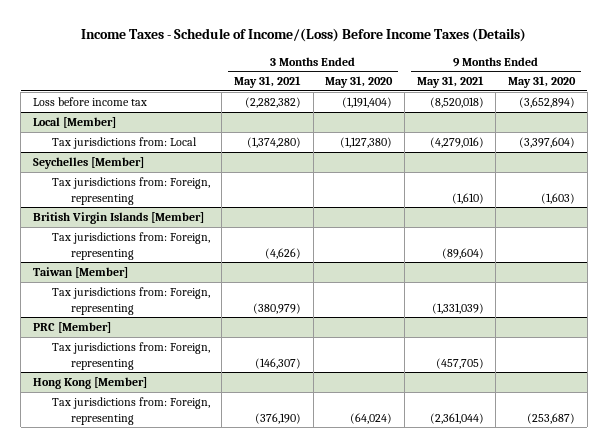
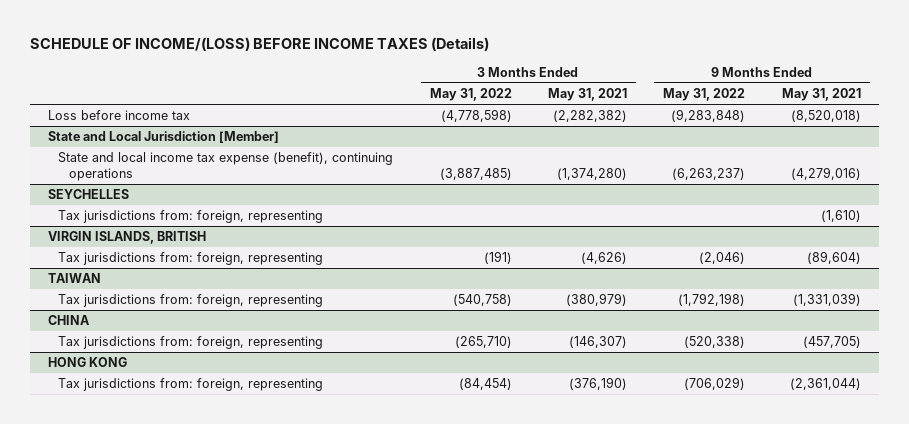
- Income Taxes - Schedule of Income/(Loss) Before Income Taxes (Details)
+ SCHEDULE OF INCOME/(LOSS) BEFORE INCOME TAXES (Details)
- | 3 Months Ended May 31, 2021 | 3 Months Ended May 31, 2020 | 9 Months Ended May 31, 2021 | 9 Months Ended May 31, 2020
+ | 3 Months Ended May 31, 2022 | 3 Months Ended May 31, 2021 | 9 Months Ended May 31, 2022 | 9 Months Ended May 31, 2021
- Local [Member]
- Tax jurisdictions from: Local | (1,374,280) | (1,127,380) | (4,279,016) | (3,397,604)
- Seychelles [Member]
- Tax jurisdictions from: Foreign, representing | | | (1,610) | (1,603)
- British Virgin Islands [Member]
- Tax jurisdictions from: Foreign, representing | (4,626) | | (89,604) |
- Taiwan [Member]
- Tax jurisdictions from: Foreign, representing | (380,979) | | (1,331,039) |
- PRC [Member]
- Tax jurisdictions from: Foreign, representing | (146,307) | | (457,705) |
- Hong Kong [Member]
- Tax jurisdictions from: Foreign, representing | (376,190) | (64,024) | (2,361,044) | (253,687)
+ State and Local Jurisdiction [Member]
+ State and local income tax expense (benefit), continuing operations | (3,887,485) | (1,374,280) | (6,263,237) | (4,279,016)
+ SEYCHELLES
+ Tax jurisdictions from: foreign, representing | | | | (1,610)
+ VIRGIN ISLANDS, BRITISH
+ Tax jurisdictions from: foreign, representing | (191) | (4,626) | (2,046) | (89,604)
+ TAIWAN
+ Tax jurisdictions from: foreign, representing | (540,758) | (380,979) | (1,792,198) | (1,331,039)
+ CHINA
+ Tax jurisdictions from: foreign, representing | (265,710) | (146,307) | (520,338) | (457,705)
+ HONG KONG
+ Tax jurisdictions from: foreign, representing | (84,454) | (376,190) | (706,029) | (2,361,044)

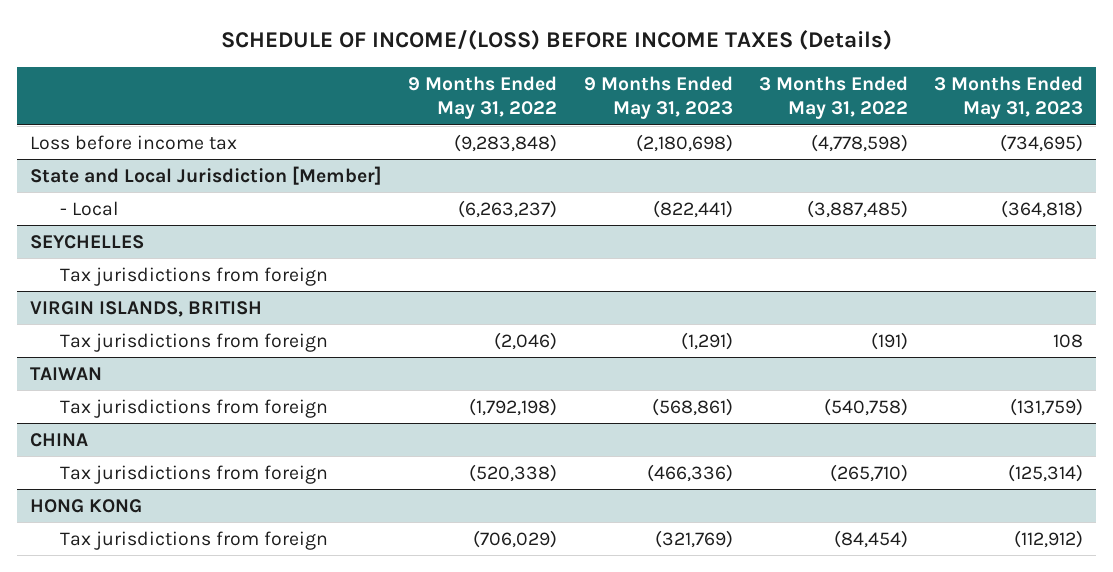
- | 3 Months Ended May 31, 2022 | 3 Months Ended May 31, 2021 | 9 Months Ended May 31, 2022 | 9 Months Ended May 31, 2021
+ | 9 Months Ended May 31, 2022 | 9 Months Ended May 31, 2023 | 3 Months Ended May 31, 2022 | 3 Months Ended May 31, 2023
@ State and Local Jurisdiction [Member]
- State and local income tax expense (benefit), continuing operations | (3,887,485) | (1,374,280) | (6,263,237) | (4,279,016)
+ - Local | (6,263,237) | (822,441) | (3,887,485) | (364,818)
@ SEYCHELLES
- Tax jurisdictions from: foreign, representing | | | | (1,610)
+ Tax jurisdictions from foreign
@ VIRGIN ISLANDS, BRITISH
- Tax jurisdictions from: foreign, representing | (191) | (4,626) | (2,046) | (89,604)
+ Tax jurisdictions from foreign | (2,046) | (1,291) | (191) | 108
@ TAIWAN
- Tax jurisdictions from: foreign, representing | (540,758) | (380,979) | (1,792,198) | (1,331,039)
+ Tax jurisdictions from foreign | (1,792,198) | (568,861) | (540,758) | (131,759)
@ CHINA
- Tax jurisdictions from: foreign, representing | (265,710) | (146,307) | (520,338) | (457,705)
+ Tax jurisdictions from foreign | (520,338) | (466,336) | (265,710) | (125,314)
@ HONG KONG
- Tax jurisdictions from: foreign, representing | (84,454) | (376,190) | (706,029) | (2,361,044)
+ Tax jurisdictions from foreign | (706,029) | (321,769) | (84,454) | (112,912)

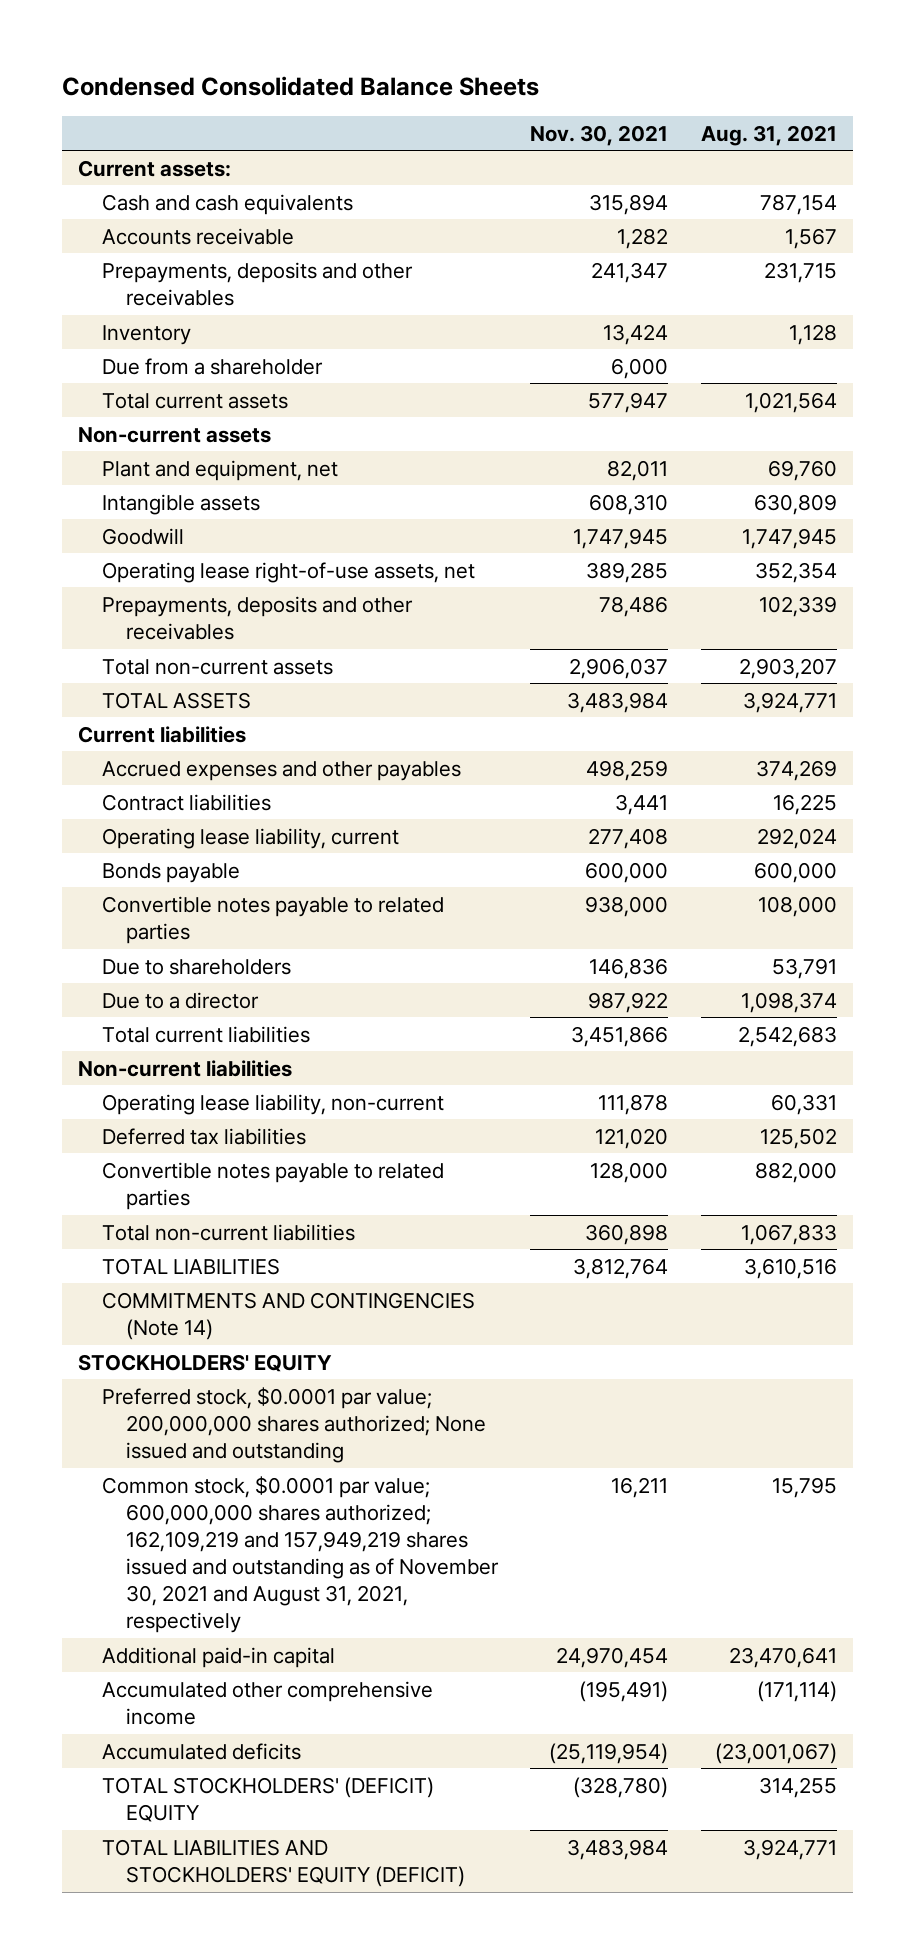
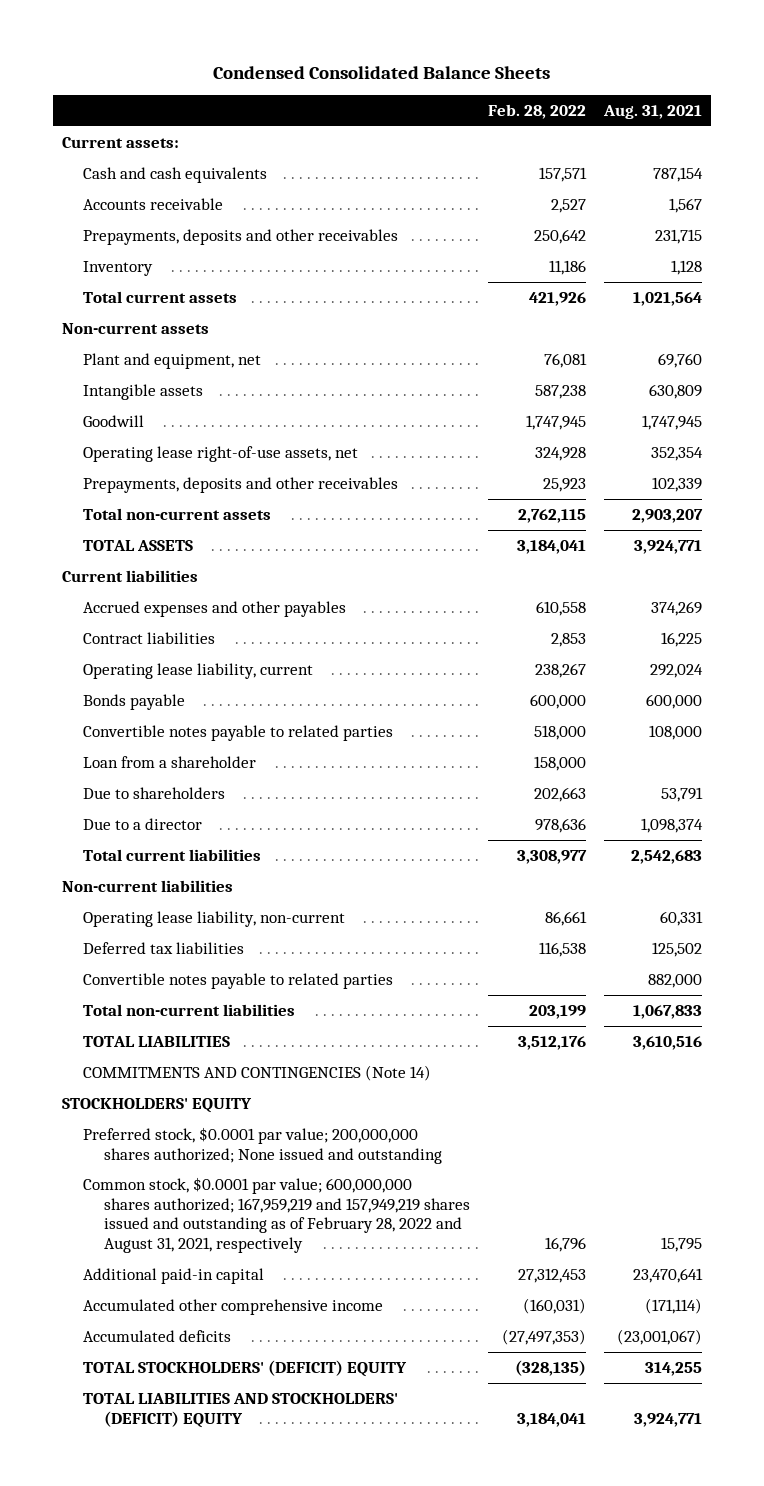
- | Nov. 30, 2021 | Aug. 31, 2021
+ | Feb. 28, 2022 | Aug. 31, 2021
- Due from a shareholder | 6,000 |
+ Loan from a shareholder | 158,000 |
- Common stock, $0.0001 par value; 600,000,000 shares authorized; 162,109,219 and 157,949,219 shares issued and outstanding as of November 30, 2021 and August 31, 2021, respectively | 16,211 | 15,795
+ Common stock, $0.0001 par value; 600,000,000 shares authorized; 167,959,219 and 157,949,219 shares issued and outstanding as of February 28, 2022 and August 31, 2021, respectively | 16,796 | 15,795
- TOTAL LIABILITIES AND STOCKHOLDERS' EQUITY (DEFICIT) | 3,483,984 | 3,924,771
+ TOTAL LIABILITIES AND STOCKHOLDERS' (DEFICIT) EQUITY | 3,184,041 | 3,924,771

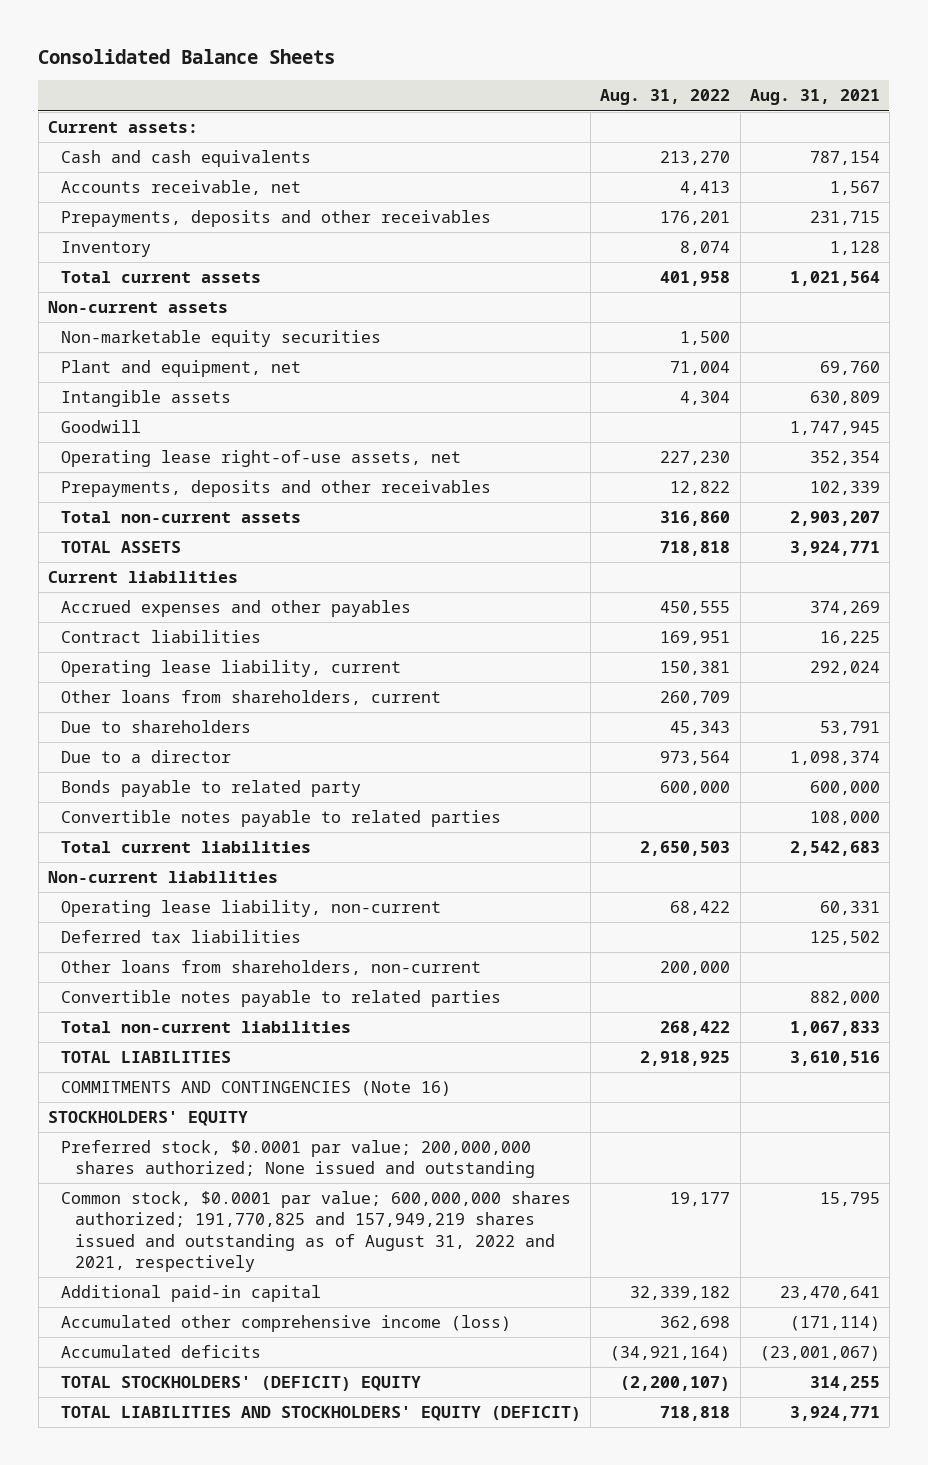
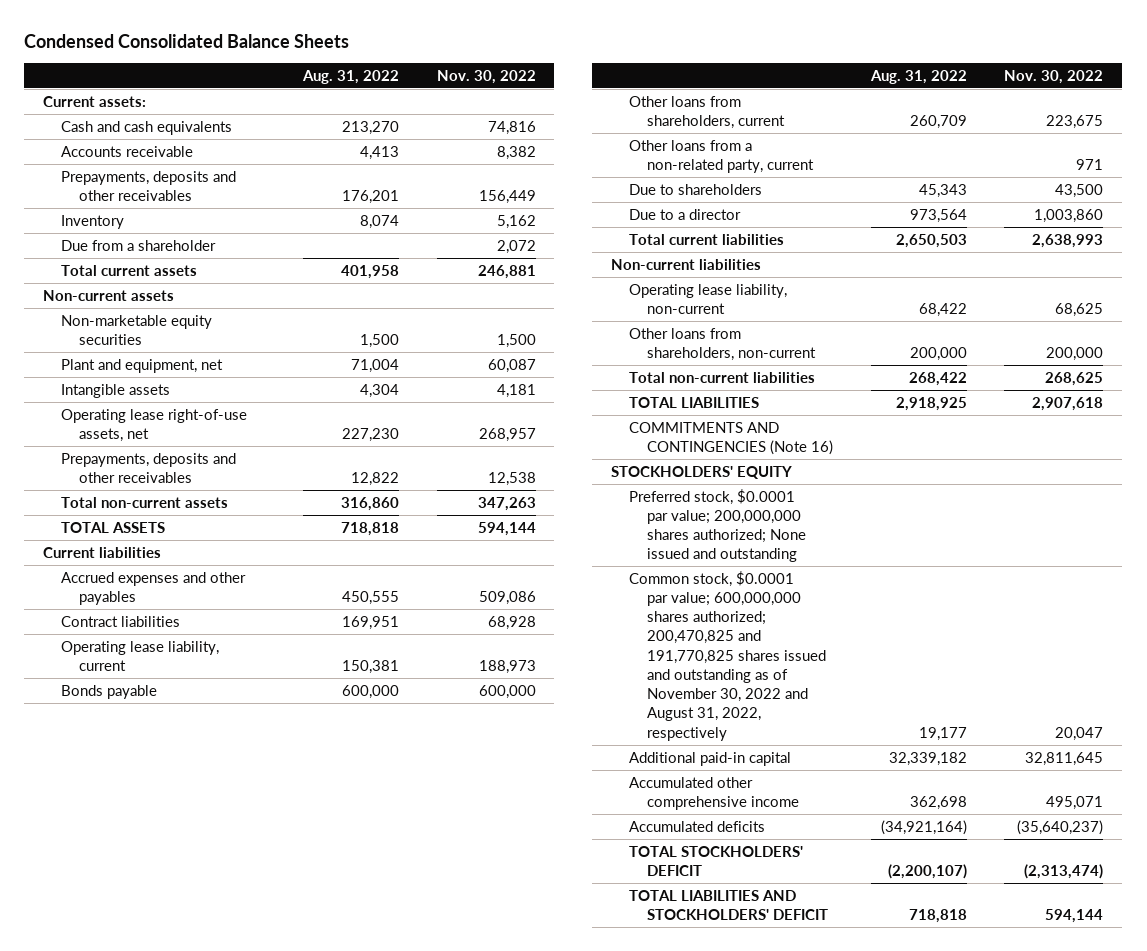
- Consolidated Balance Sheets
+ Condensed Consolidated Balance Sheets
- | Aug. 31, 2022 | Aug. 31, 2021
+ | Aug. 31, 2022 | Nov. 30, 2022
- Accounts receivable, net | 4,413 | 1,567
+ Accounts receivable | 4,413 | 8,382
+ Due from a shareholder | | 2,072
- Goodwill | | 1,747,945
+ Bonds payable | 600,000 | 600,000
+ Other loans from a non-related party, current | | 971
- Bonds payable to related party | 600,000 | 600,000
- Convertible notes payable to related parties | | 108,000
- Deferred tax liabilities | | 125,502
- Convertible notes payable to related parties | | 882,000
- Common stock, $0.0001 par value; 600,000,000 shares authorized; 191,770,825 and 157,949,219 shares issued and outstanding as of August 31, 2022 and 2021, respectively | 19,177 | 15,795
+ Common stock, $0.0001 par value; 600,000,000 shares authorized; 200,470,825 and 191,770,825 shares issued and outstanding as of November 30, 2022 and August 31, 2022, respectively | 19,177 | 20,047
- Accumulated other comprehensive income (loss) | 362,698 | (171,114)
+ Accumulated other comprehensive income | 362,698 | 495,071
- TOTAL STOCKHOLDERS' (DEFICIT) EQUITY | (2,200,107) | 314,255
- TOTAL LIABILITIES AND STOCKHOLDERS' EQUITY (DEFICIT) | 718,818 | 3,924,771
+ TOTAL STOCKHOLDERS' DEFICIT | (2,200,107) | (2,313,474)
+ TOTAL LIABILITIES AND STOCKHOLDERS' DEFICIT | 718,818 | 594,144

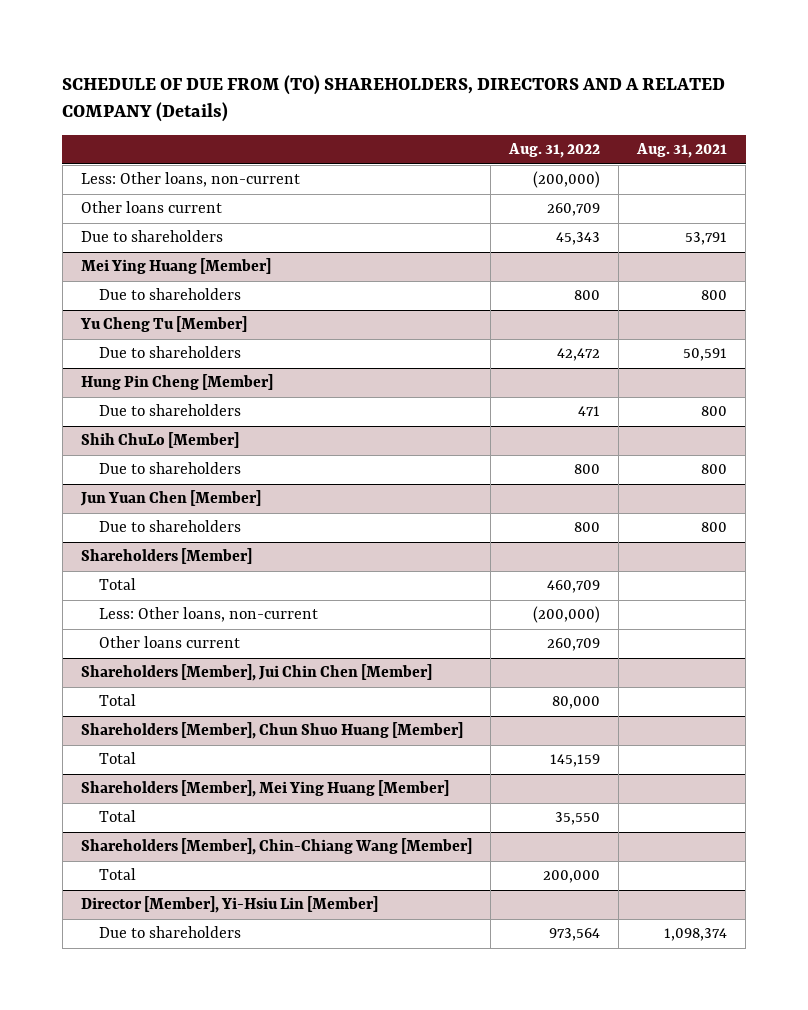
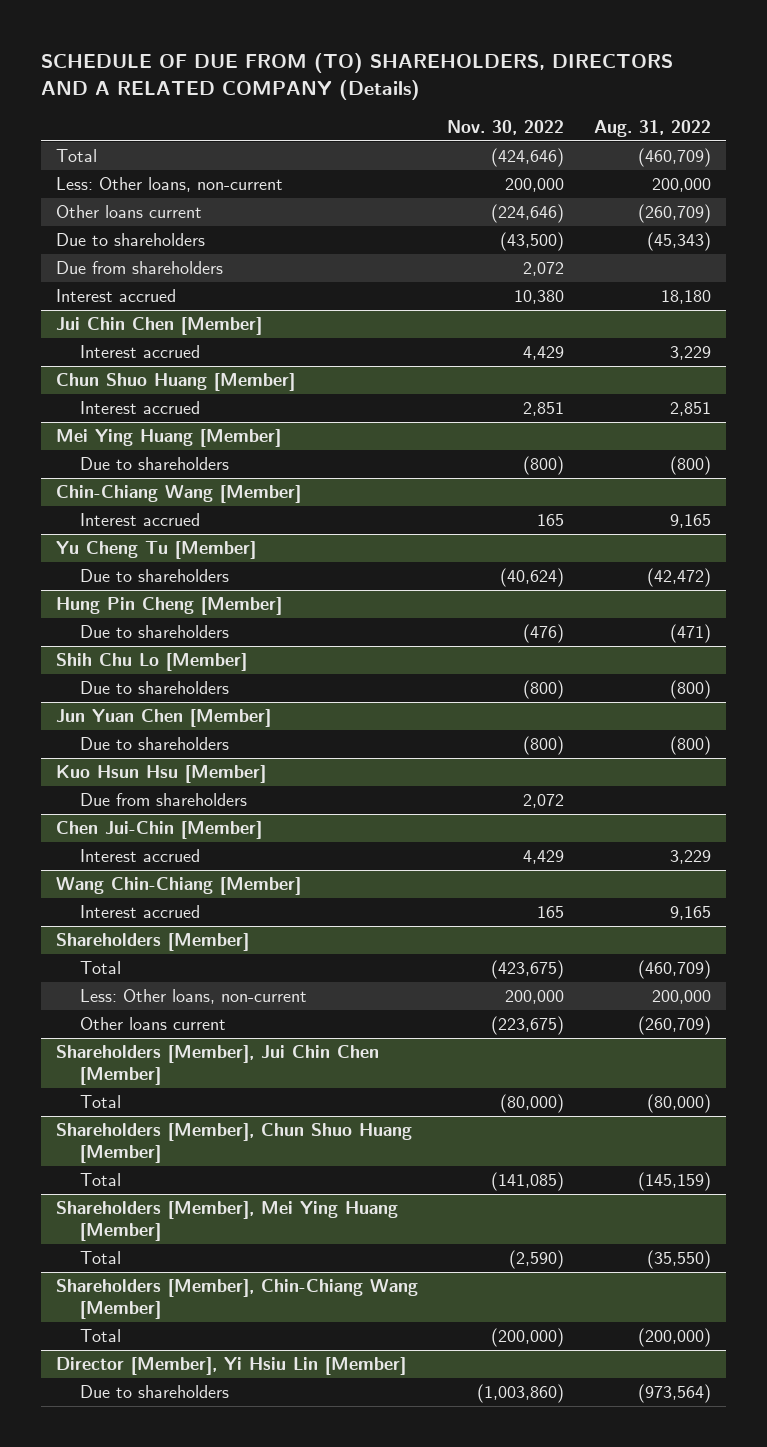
- | Aug. 31, 2022 | Aug. 31, 2021
+ | Nov. 30, 2022 | Aug. 31, 2022
- Less: Other loans, non-current | (200,000) |
- Other loans current | 260,709 |
- Due to shareholders | 45,343 | 53,791
+ Total | (424,646) | (460,709)
+ Less: Other loans, non-current | 200,000 | 200,000
+ Other loans current | (224,646) | (260,709)
+ Due to shareholders | (43,500) | (45,343)
+ Due from shareholders | 2,072 |
+ Interest accrued | 10,380 | 18,180
+ Jui Chin Chen [Member]
+ Interest accrued | 4,429 | 3,229
+ Chun Shuo Huang [Member]
+ Interest accrued | 2,851 | 2,851
@ Mei Ying Huang [Member]
- Due to shareholders | 800 | 800
+ Due to shareholders | (800) | (800)
+ Chin-Chiang Wang [Member]
+ Interest accrued | 165 | 9,165
@ Yu Cheng Tu [Member]
- Due to shareholders | 42,472 | 50,591
+ Due to shareholders | (40,624) | (42,472)
@ Hung Pin Cheng [Member]
- Due to shareholders | 471 | 800
- Shih ChuLo [Member]
- Due to shareholders | 800 | 800
@ Hung Pin Cheng [Member]
+ Due to shareholders | (476) | (471)
+ Shih Chu Lo [Member]
+ Due to shareholders | (800) | (800)
@ Jun Yuan Chen [Member]
- Due to shareholders | 800 | 800
+ Due to shareholders | (800) | (800)
+ Kuo Hsun Hsu [Member]
+ Due from shareholders | 2,072 |
+ Chen Jui-Chin [Member]
+ Interest accrued | 4,429 | 3,229
+ Wang Chin-Chiang [Member]
+ Interest accrued | 165 | 9,165
@ Shareholders [Member]
- Total | 460,709 |
- Less: Other loans, non-current | (200,000) |
- Other loans current | 260,709 |
+ Total | (423,675) | (460,709)
+ Less: Other loans, non-current | 200,000 | 200,000
+ Other loans current | (223,675) | (260,709)
@ Shareholders [Member], Jui Chin Chen [Member]
- Total | 80,000 |
+ Total | (80,000) | (80,000)
@ Shareholders [Member], Chun Shuo Huang [Member]
- Total | 145,159 |
+ Total | (141,085) | (145,159)
@ Shareholders [Member], Mei Ying Huang [Member]
- Total | 35,550 |
+ Total | (2,590) | (35,550)
@ Shareholders [Member], Chin-Chiang Wang [Member]
- Total | 200,000 |
- Director [Member], Yi-Hsiu Lin [Member]
- Due to shareholders | 973,564 | 1,098,374
@ Shareholders [Member], Chin-Chiang Wang [Member]
+ Total | (200,000) | (200,000)
+ Director [Member], Yi Hsiu Lin [Member]
+ Due to shareholders | (1,003,860) | (973,564)

